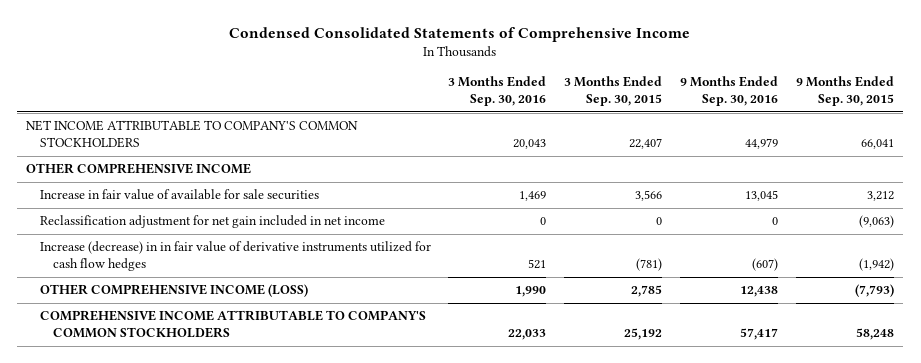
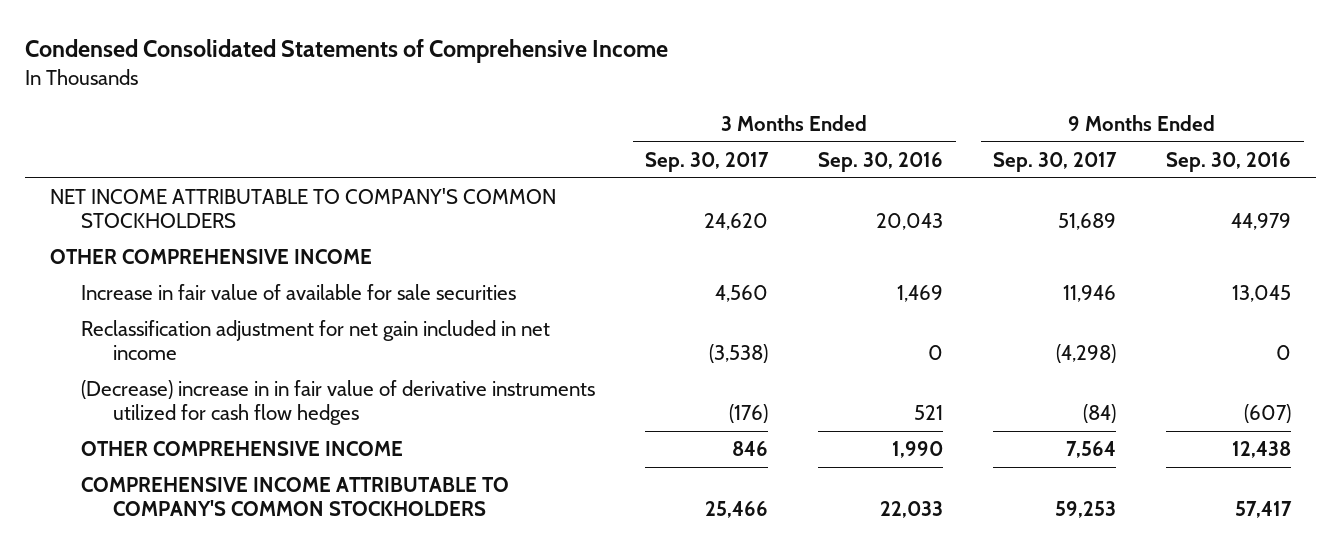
- | 3 Months Ended Sep. 30, 2016 | 3 Months Ended Sep. 30, 2015 | 9 Months Ended Sep. 30, 2016 | 9 Months Ended Sep. 30, 2015
+ | 3 Months Ended Sep. 30, 2017 | 3 Months Ended Sep. 30, 2016 | 9 Months Ended Sep. 30, 2017 | 9 Months Ended Sep. 30, 2016
- Increase (decrease) in in fair value of derivative instruments utilized for cash flow hedges | 521 | (781) | (607) | (1,942)
- OTHER COMPREHENSIVE INCOME (LOSS) | 1,990 | 2,785 | 12,438 | (7,793)
+ (Decrease) increase in in fair value of derivative instruments utilized for cash flow hedges | (176) | 521 | (84) | (607)
+ OTHER COMPREHENSIVE INCOME | 846 | 1,990 | 7,564 | 12,438

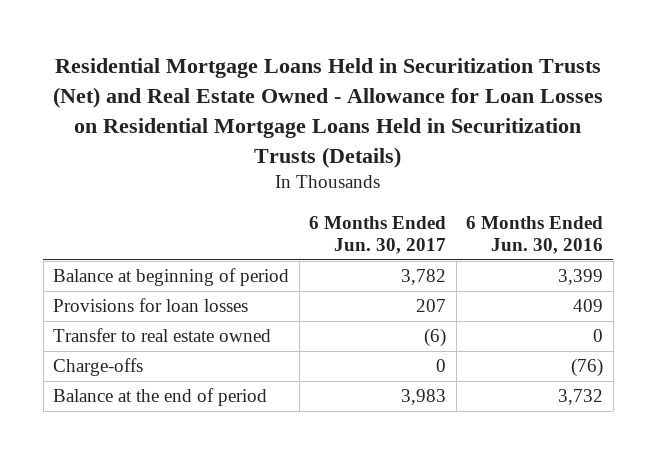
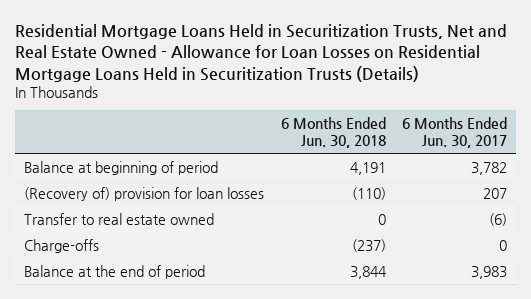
- Residential Mortgage Loans Held in Securitization Trusts (Net) and Real Estate Owned - Allowance for Loan Losses on Residential Mortgage Loans Held in Securitization Trusts (Details)
+ Residential Mortgage Loans Held in Securitization Trusts, Net and Real Estate Owned - Allowance for Loan Losses on Residential Mortgage Loans Held in Securitization Trusts (Details)
- | 6 Months Ended Jun. 30, 2017 | 6 Months Ended Jun. 30, 2016
+ | 6 Months Ended Jun. 30, 2018 | 6 Months Ended Jun. 30, 2017
- Provisions for loan losses | 207 | 409
+ (Recovery of) provision for loan losses | (110) | 207

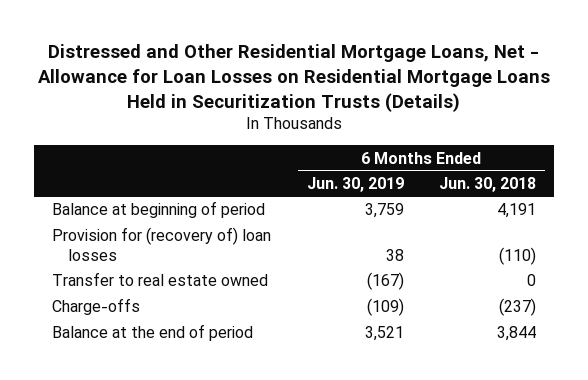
- Residential Mortgage Loans Held in Securitization Trusts, Net and Real Estate Owned - Allowance for Loan Losses on Residential Mortgage Loans Held in Securitization Trusts (Details)
+ Distressed and Other Residential Mortgage Loans, Net - Allowance for Loan Losses on Residential Mortgage Loans Held in Securitization Trusts (Details)
- | 6 Months Ended Jun. 30, 2018 | 6 Months Ended Jun. 30, 2017
+ | 6 Months Ended Jun. 30, 2019 | 6 Months Ended Jun. 30, 2018
- (Recovery of) provision for loan losses | (110) | 207
+ Provision for (recovery of) loan losses | 38 | (110)

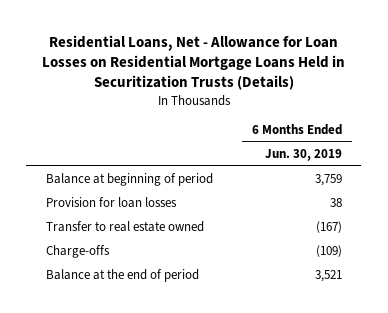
- Distressed and Other Residential Mortgage Loans, Net - Allowance for Loan Losses on Residential Mortgage Loans Held in Securitization Trusts (Details)
+ Residential Loans, Net - Allowance for Loan Losses on Residential Mortgage Loans Held in Securitization Trusts (Details)
- | 6 Months Ended Jun. 30, 2019 | 6 Months Ended Jun. 30, 2018
+ | 6 Months Ended Jun. 30, 2019
- Provision for (recovery of) loan losses | 38 | (110)
+ Provision for loan losses | 38

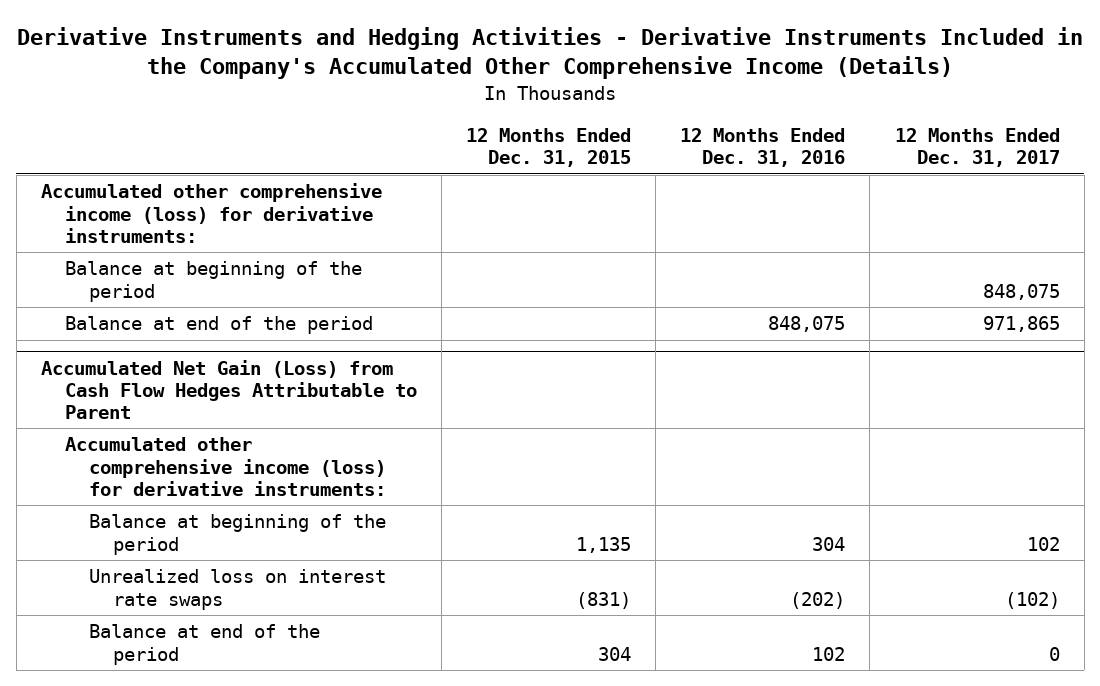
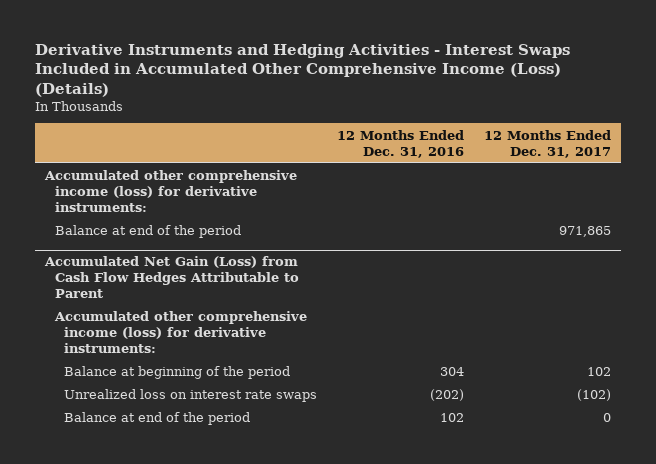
- Derivative Instruments and Hedging Activities - Derivative Instruments Included in the Company's Accumulated Other Comprehensive Income (Details)
+ Derivative Instruments and Hedging Activities - Interest Swaps Included in Accumulated Other Comprehensive Income (Loss) (Details)
- | 12 Months Ended Dec. 31, 2015 | 12 Months Ended Dec. 31, 2016 | 12 Months Ended Dec. 31, 2017
+ | 12 Months Ended Dec. 31, 2016 | 12 Months Ended Dec. 31, 2017
- Balance at beginning of the period | | | 848,075
- Balance at end of the period | | 848,075 | 971,865
+ Balance at end of the period | | 971,865

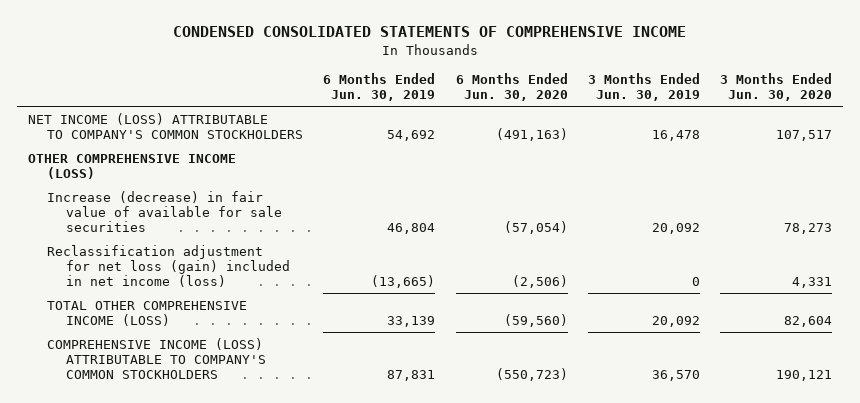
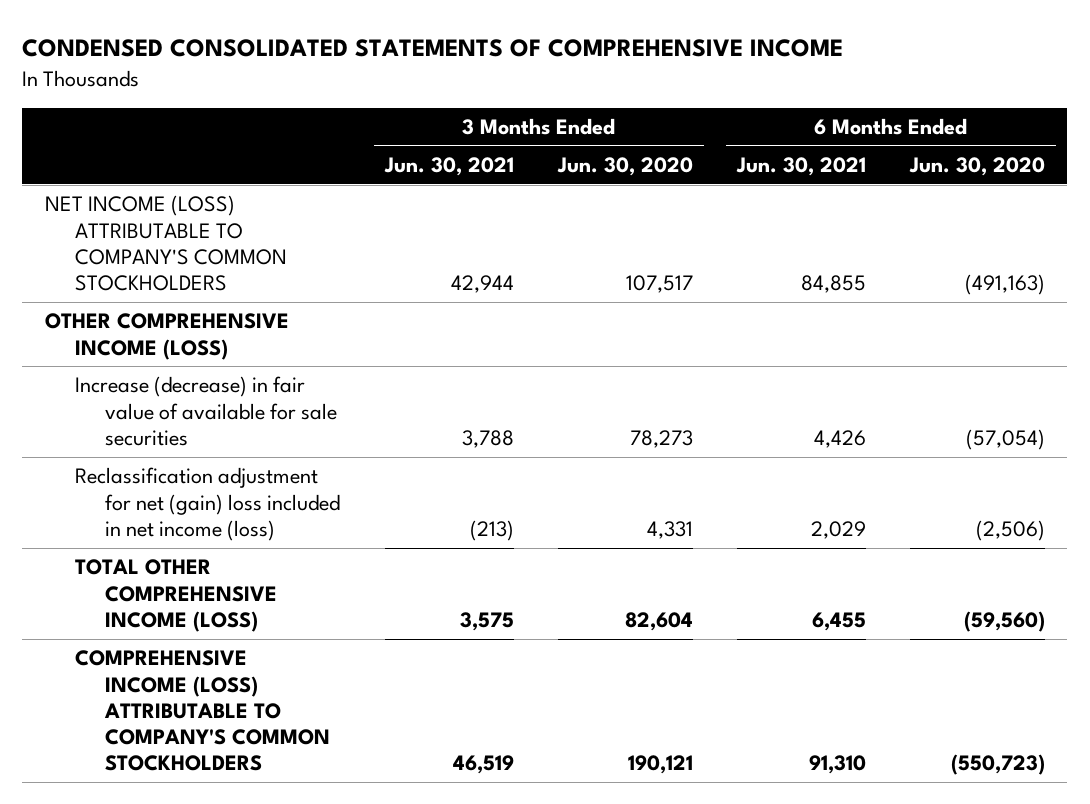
- | 6 Months Ended Jun. 30, 2019 | 6 Months Ended Jun. 30, 2020 | 3 Months Ended Jun. 30, 2019 | 3 Months Ended Jun. 30, 2020
+ | 3 Months Ended Jun. 30, 2021 | 3 Months Ended Jun. 30, 2020 | 6 Months Ended Jun. 30, 2021 | 6 Months Ended Jun. 30, 2020
- Reclassification adjustment for net loss (gain) included in net income (loss) | (13,665) | (2,506) | 0 | 4,331
+ Reclassification adjustment for net (gain) loss included in net income (loss) | (213) | 4,331 | 2,029 | (2,506)

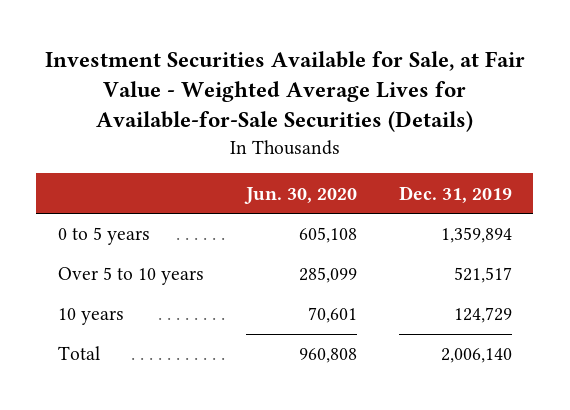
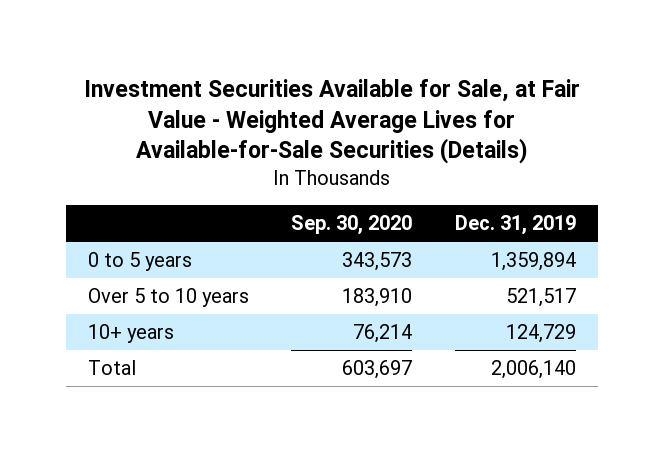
- | Jun. 30, 2020 | Dec. 31, 2019
+ | Sep. 30, 2020 | Dec. 31, 2019
- 10 years | 70,601 | 124,729
+ 10+ years | 76,214 | 124,729

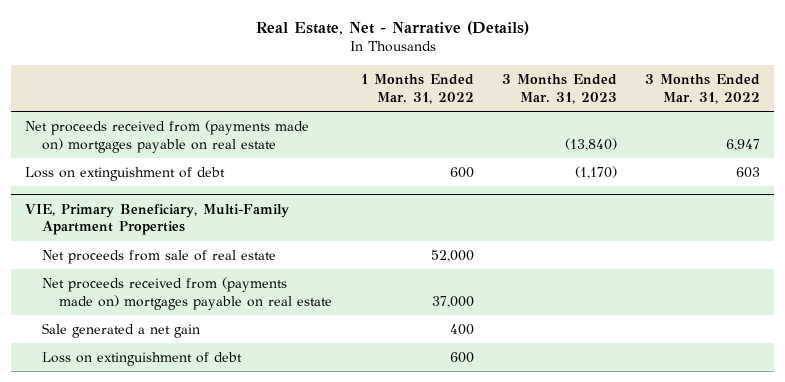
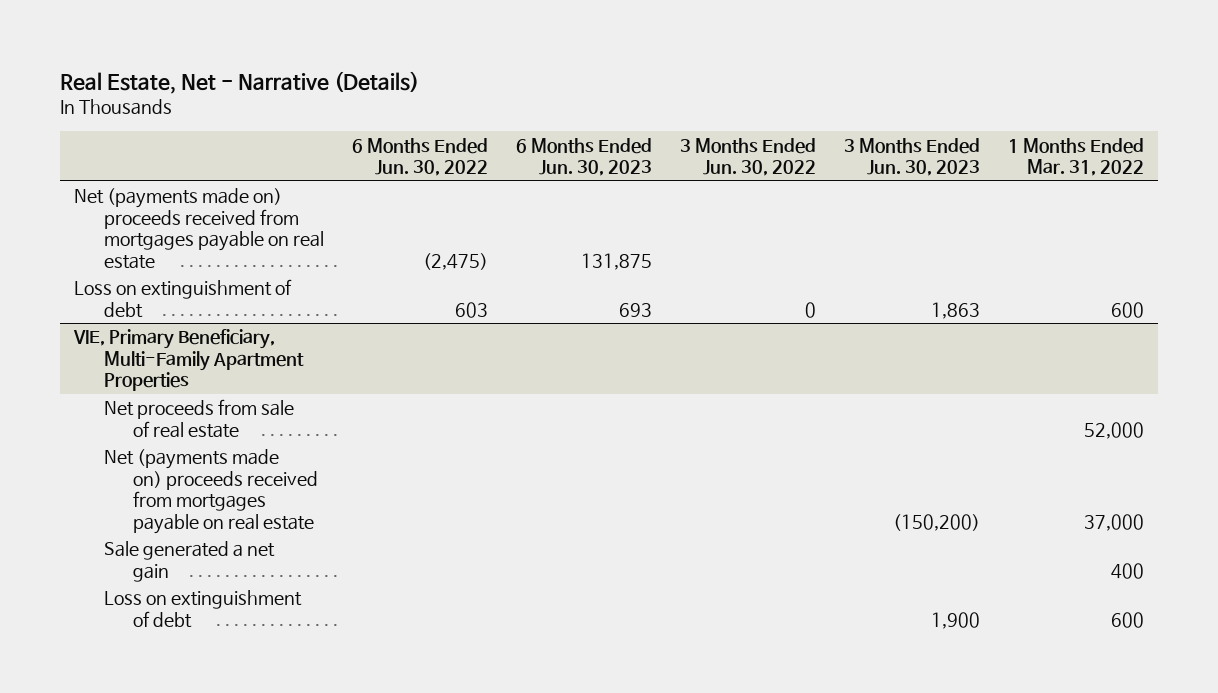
- | 1 Months Ended Mar. 31, 2022 | 3 Months Ended Mar. 31, 2023 | 3 Months Ended Mar. 31, 2022
+ | 6 Months Ended Jun. 30, 2022 | 6 Months Ended Jun. 30, 2023 | 3 Months Ended Jun. 30, 2022 | 3 Months Ended Jun. 30, 2023 | 1 Months Ended Mar. 31, 2022
- Net proceeds received from (payments made on) mortgages payable on real estate | | (13,840) | 6,947
+ Net (payments made on) proceeds received from mortgages payable on real estate | (2,475) | 131,875 | | |
@ VIE, Primary Beneficiary, Multi-Family Apartment Properties
- Net proceeds received from (payments made on) mortgages payable on real estate | 37,000 | |
+ Net (payments made on) proceeds received from mortgages payable on real estate | | | | (150,200) | 37,000

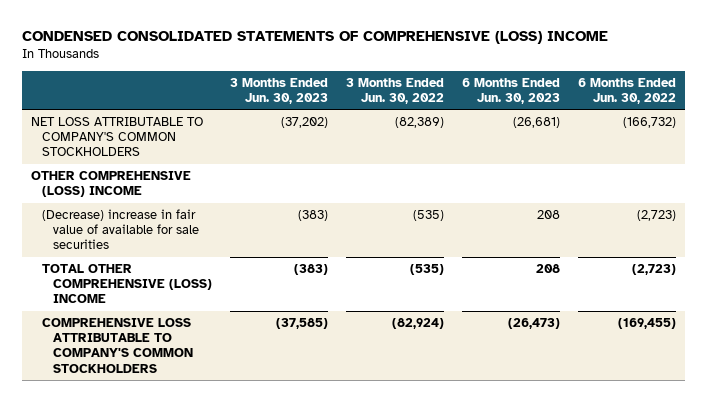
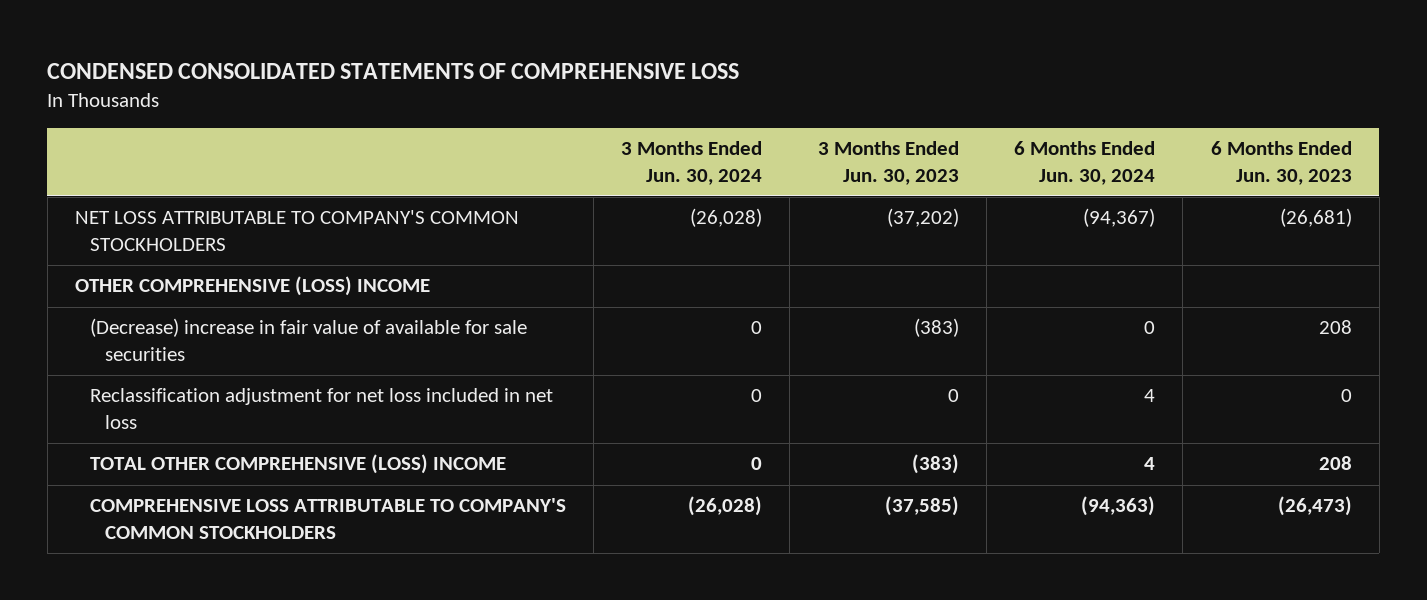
- CONDENSED CONSOLIDATED STATEMENTS OF COMPREHENSIVE (LOSS) INCOME
+ CONDENSED CONSOLIDATED STATEMENTS OF COMPREHENSIVE LOSS
- | 3 Months Ended Jun. 30, 2023 | 3 Months Ended Jun. 30, 2022 | 6 Months Ended Jun. 30, 2023 | 6 Months Ended Jun. 30, 2022
+ | 3 Months Ended Jun. 30, 2024 | 3 Months Ended Jun. 30, 2023 | 6 Months Ended Jun. 30, 2024 | 6 Months Ended Jun. 30, 2023
+ Reclassification adjustment for net loss included in net loss | 0 | 0 | 4 | 0

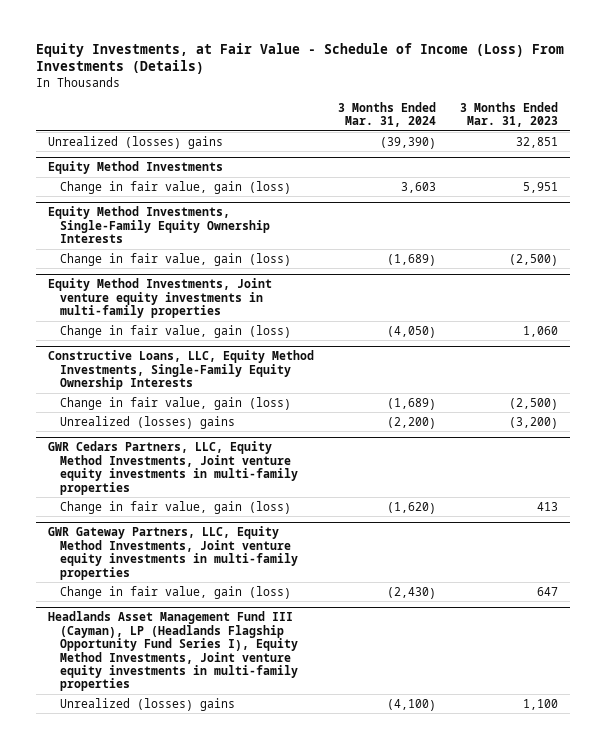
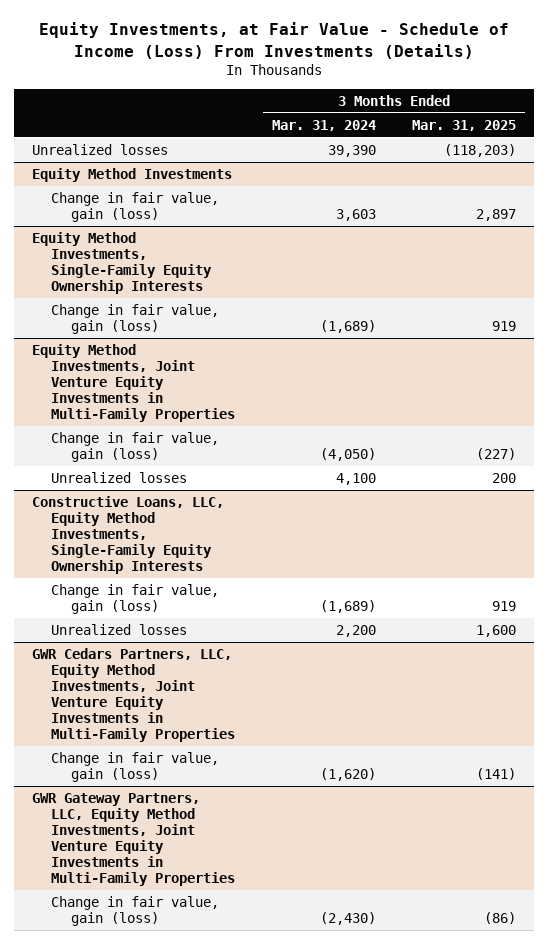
- | 3 Months Ended Mar. 31, 2024 | 3 Months Ended Mar. 31, 2023
+ | 3 Months Ended Mar. 31, 2024 | 3 Months Ended Mar. 31, 2025
- Unrealized (losses) gains | (39,390) | 32,851
+ Unrealized losses | 39,390 | (118,203)
- Equity Method Investments, Joint venture equity investments in multi-family properties
+ Equity Method Investments, Joint Venture Equity Investments in Multi-Family Properties
+ Unrealized losses | 4,100 | 200
@ Constructive Loans, LLC, Equity Method Investments, Single-Family Equity Ownership Interests
- Unrealized (losses) gains | (2,200) | (3,200)
- GWR Cedars Partners, LLC, Equity Method Investments, Joint venture equity investments in multi-family properties
@ Constructive Loans, LLC, Equity Method Investments, Single-Family Equity Ownership Interests
+ Unrealized losses | 2,200 | 1,600
+ GWR Cedars Partners, LLC, Equity Method Investments, Joint Venture Equity Investments in Multi-Family Properties
- GWR Gateway Partners, LLC, Equity Method Investments, Joint venture equity investments in multi-family properties
+ GWR Gateway Partners, LLC, Equity Method Investments, Joint Venture Equity Investments in Multi-Family Properties
- Headlands Asset Management Fund III (Cayman), LP (Headlands Flagship Opportunity Fund Series I), Equity Method Investments, Joint venture equity investments in multi-family properties
- Unrealized (losses) gains | (4,100) | 1,100

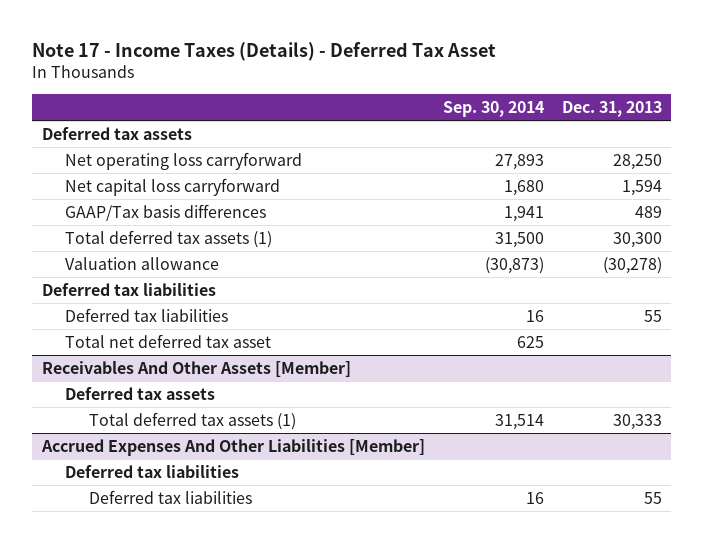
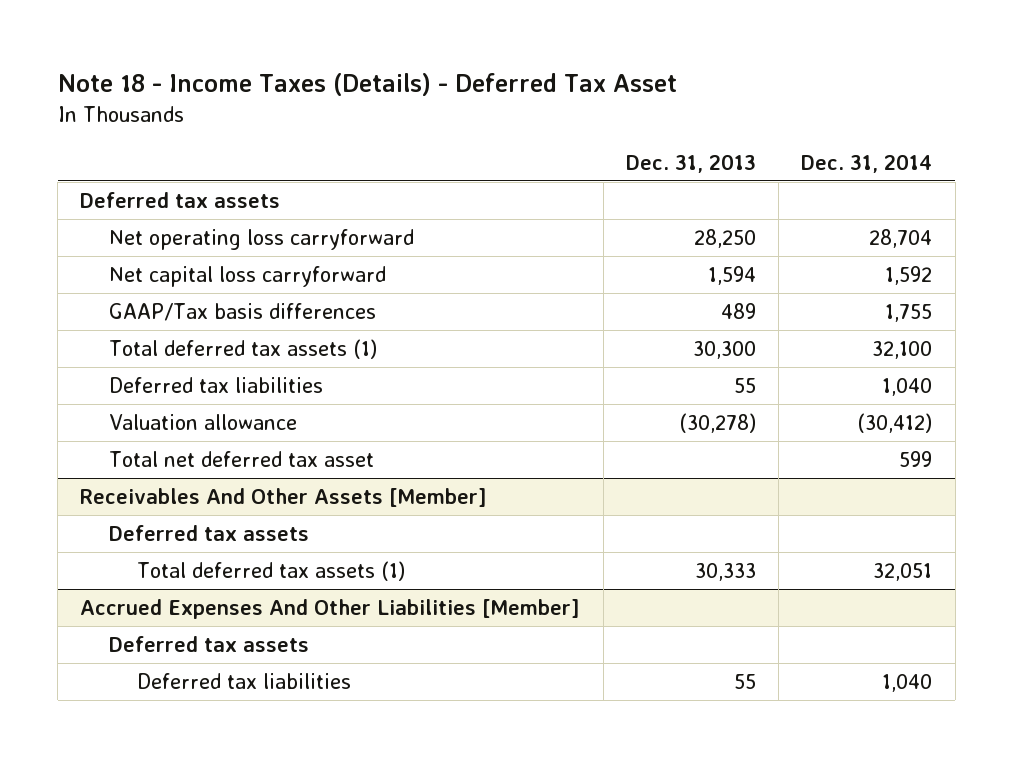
- Note 17 - Income Taxes (Details) - Deferred Tax Asset
+ Note 18 - Income Taxes (Details) - Deferred Tax Asset
- | Sep. 30, 2014 | Dec. 31, 2013
+ | Dec. 31, 2013 | Dec. 31, 2014
- Deferred tax liabilities
moved down: Valuation allowance | (30,278) | (30,412)
@ Accrued Expenses And Other Liabilities [Member]
- Deferred tax liabilities
+ Deferred tax assets

